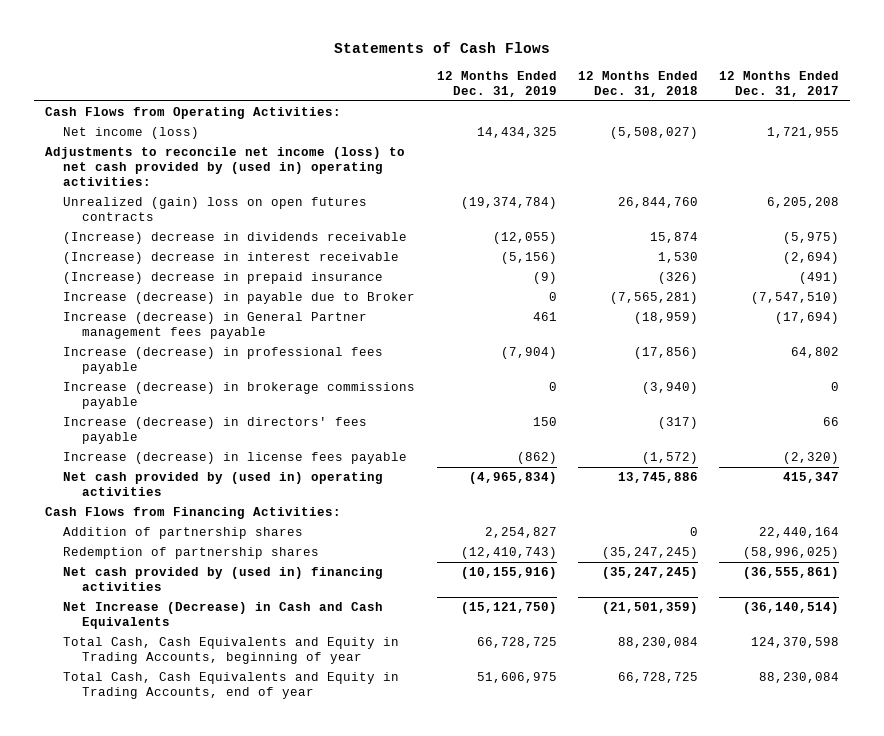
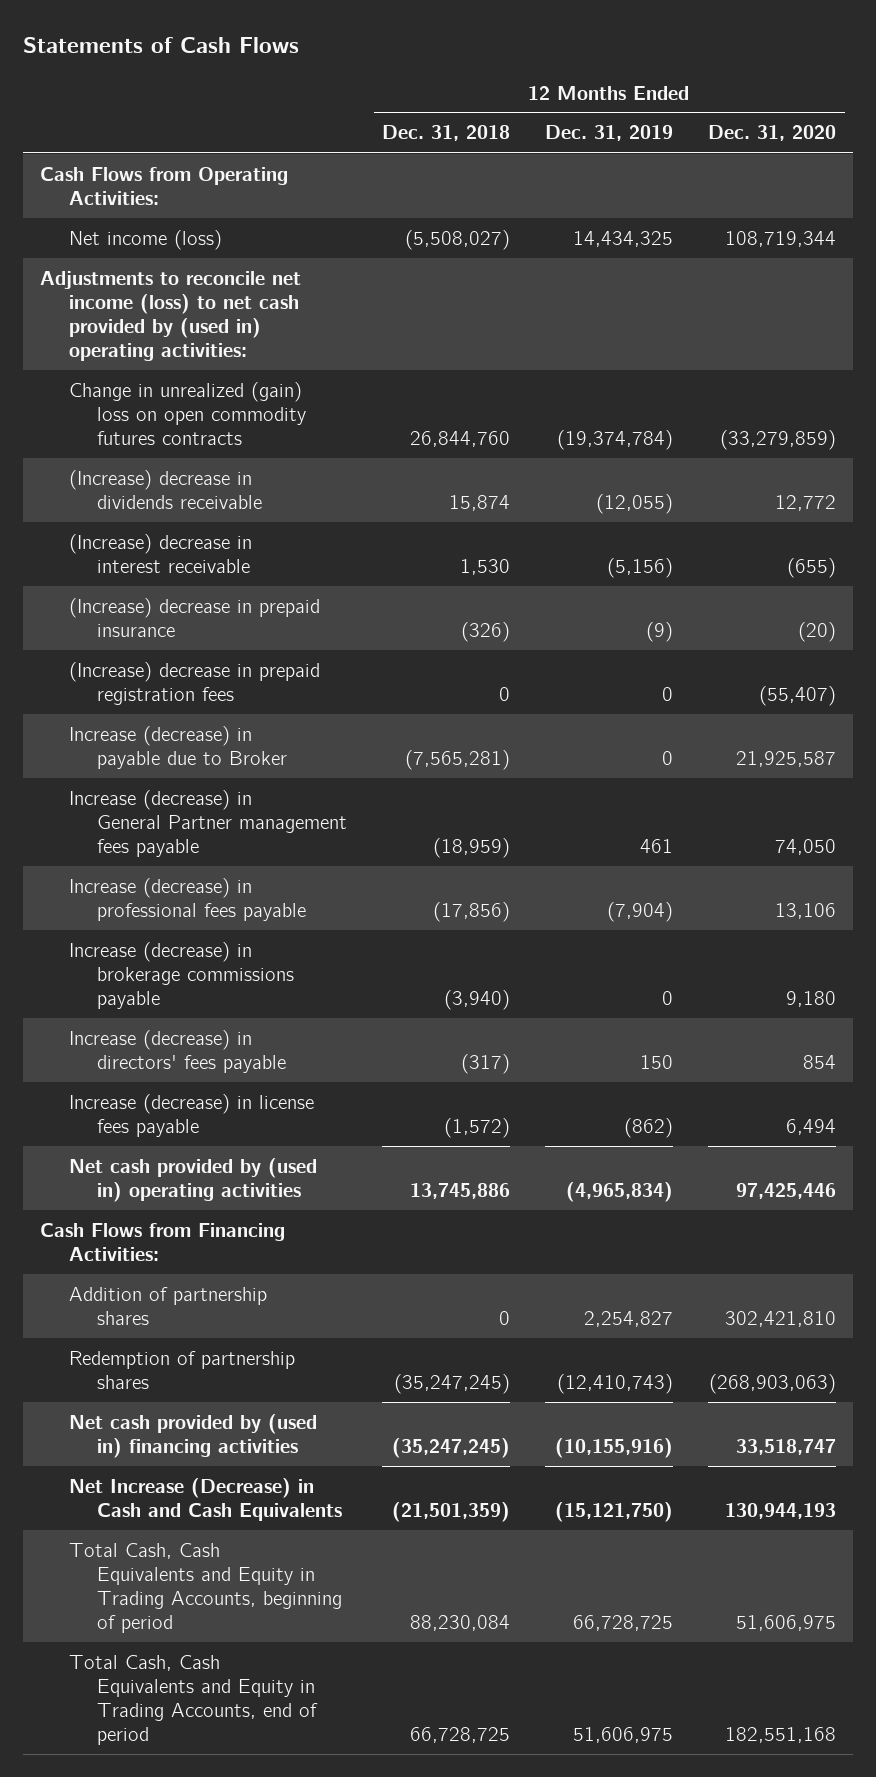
- | 12 Months Ended Dec. 31, 2019 | 12 Months Ended Dec. 31, 2018 | 12 Months Ended Dec. 31, 2017
+ | 12 Months Ended Dec. 31, 2018 | 12 Months Ended Dec. 31, 2019 | 12 Months Ended Dec. 31, 2020
- Unrealized (gain) loss on open futures contracts | (19,374,784) | 26,844,760 | 6,205,208
+ Change in unrealized (gain) loss on open commodity futures contracts | 26,844,760 | (19,374,784) | (33,279,859)
+ (Increase) decrease in prepaid registration fees | 0 | 0 | (55,407)
- Total Cash, Cash Equivalents and Equity in Trading Accounts, beginning of year | 66,728,725 | 88,230,084 | 124,370,598
- Total Cash, Cash Equivalents and Equity in Trading Accounts, end of year | 51,606,975 | 66,728,725 | 88,230,084
+ Total Cash, Cash Equivalents and Equity in Trading Accounts, beginning of period | 88,230,084 | 66,728,725 | 51,606,975
+ Total Cash, Cash Equivalents and Equity in Trading Accounts, end of period | 66,728,725 | 51,606,975 | 182,551,168

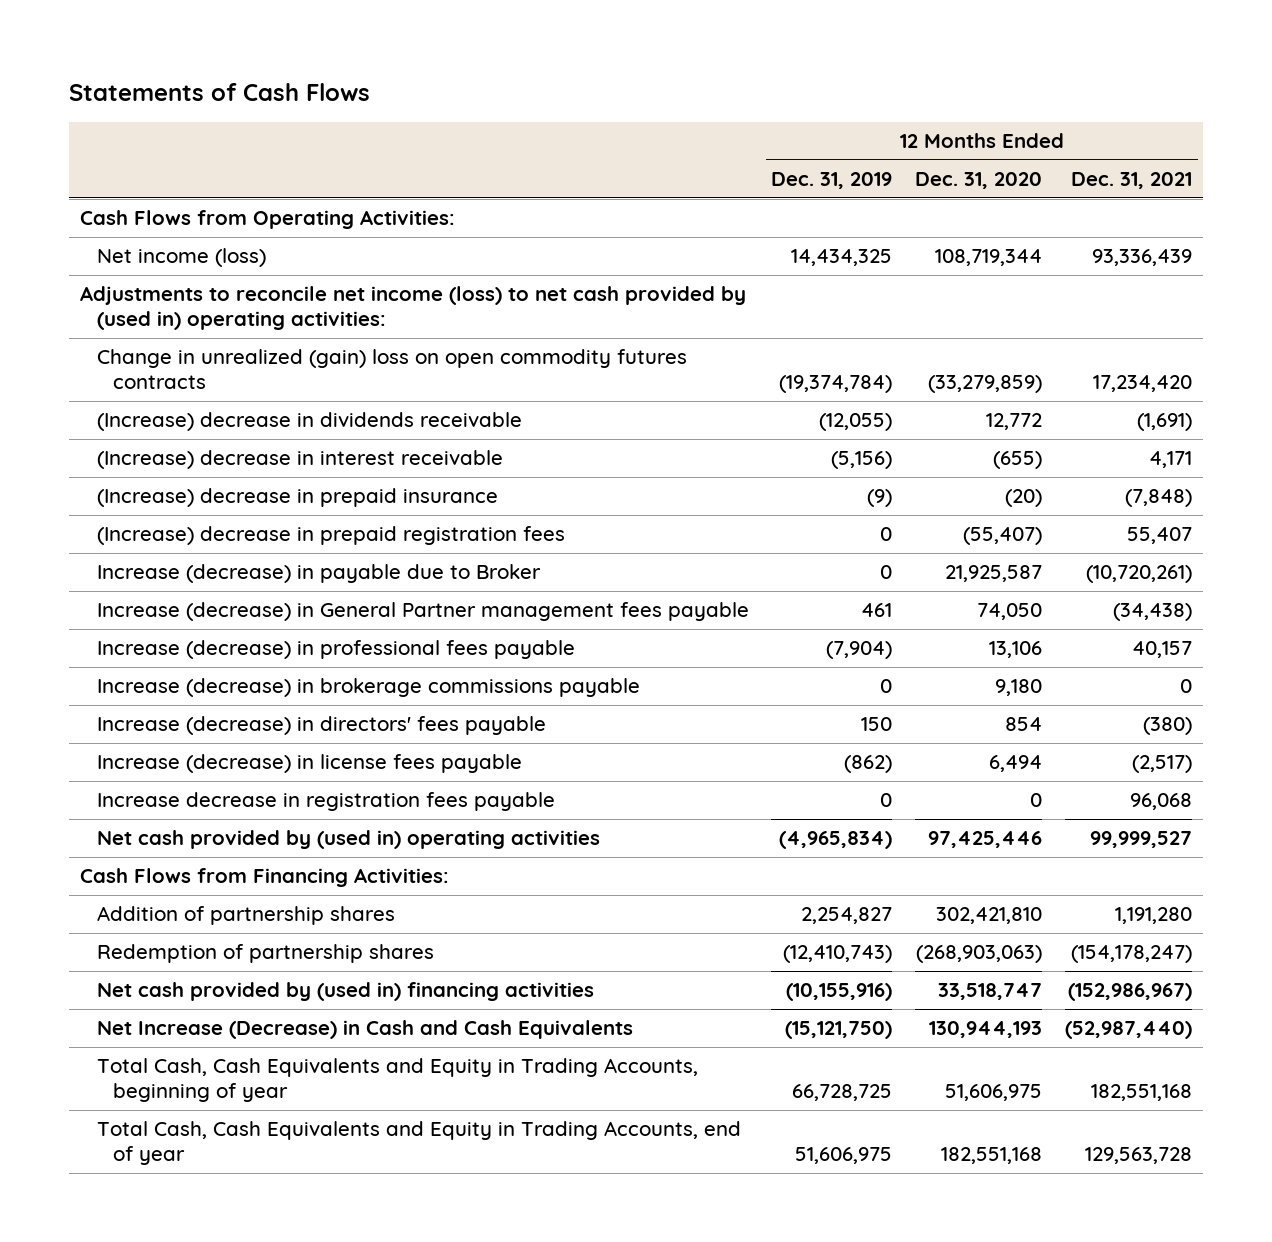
- | 12 Months Ended Dec. 31, 2018 | 12 Months Ended Dec. 31, 2019 | 12 Months Ended Dec. 31, 2020
+ | 12 Months Ended Dec. 31, 2019 | 12 Months Ended Dec. 31, 2020 | 12 Months Ended Dec. 31, 2021
+ Increase decrease in registration fees payable | 0 | 0 | 96,068
- Total Cash, Cash Equivalents and Equity in Trading Accounts, beginning of period | 88,230,084 | 66,728,725 | 51,606,975
- Total Cash, Cash Equivalents and Equity in Trading Accounts, end of period | 66,728,725 | 51,606,975 | 182,551,168
+ Total Cash, Cash Equivalents and Equity in Trading Accounts, beginning of year | 66,728,725 | 51,606,975 | 182,551,168
+ Total Cash, Cash Equivalents and Equity in Trading Accounts, end of year | 51,606,975 | 182,551,168 | 129,563,728

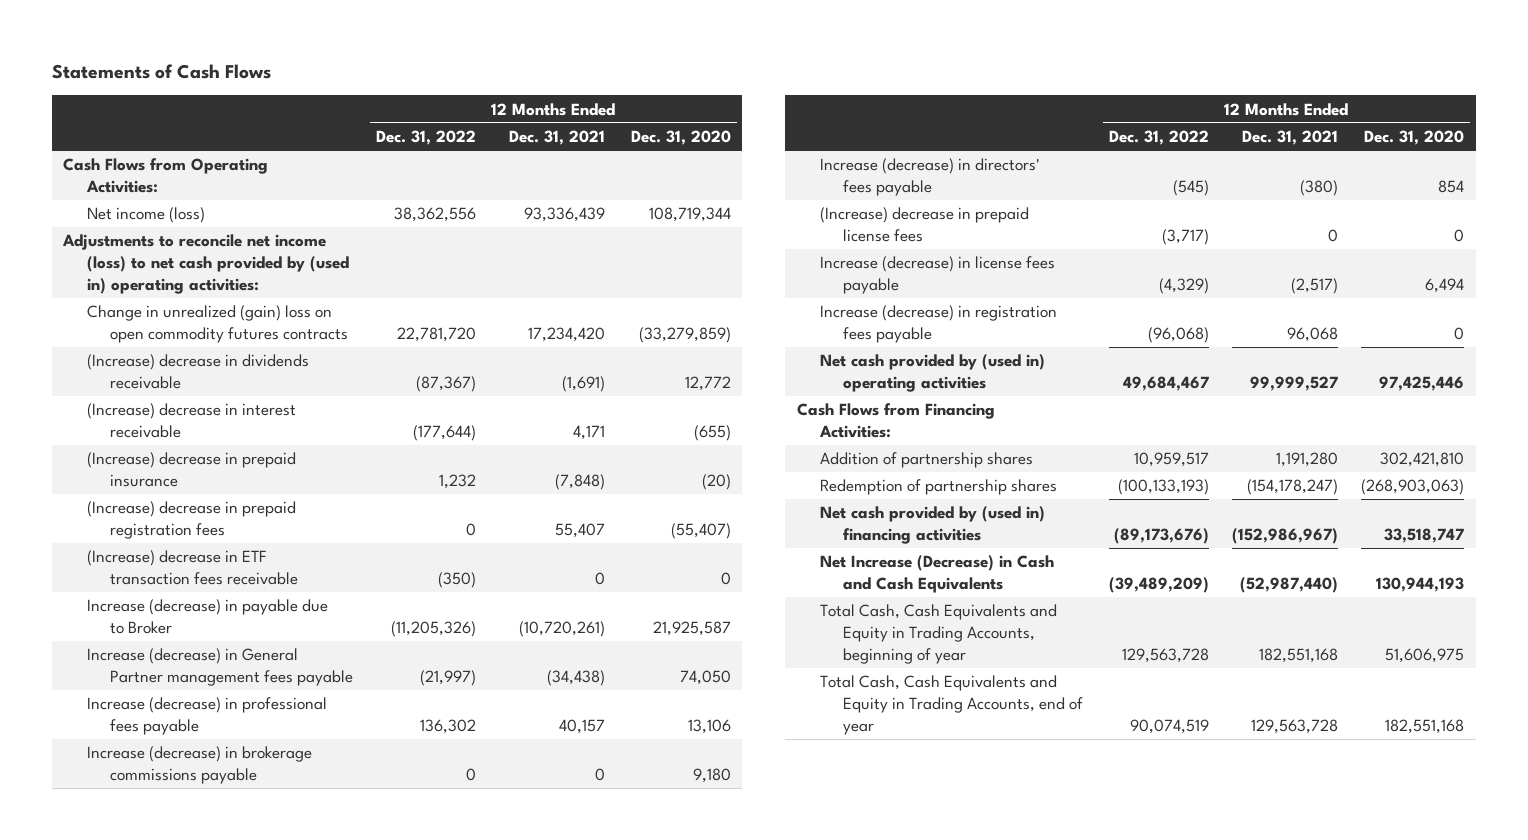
- | 12 Months Ended Dec. 31, 2019 | 12 Months Ended Dec. 31, 2020 | 12 Months Ended Dec. 31, 2021
+ | 12 Months Ended Dec. 31, 2022 | 12 Months Ended Dec. 31, 2021 | 12 Months Ended Dec. 31, 2020
+ (Increase) decrease in ETF transaction fees receivable | (350) | 0 | 0
+ (Increase) decrease in prepaid license fees | (3,717) | 0 | 0
- Increase decrease in registration fees payable | 0 | 0 | 96,068
+ Increase (decrease) in registration fees payable | (96,068) | 96,068 | 0

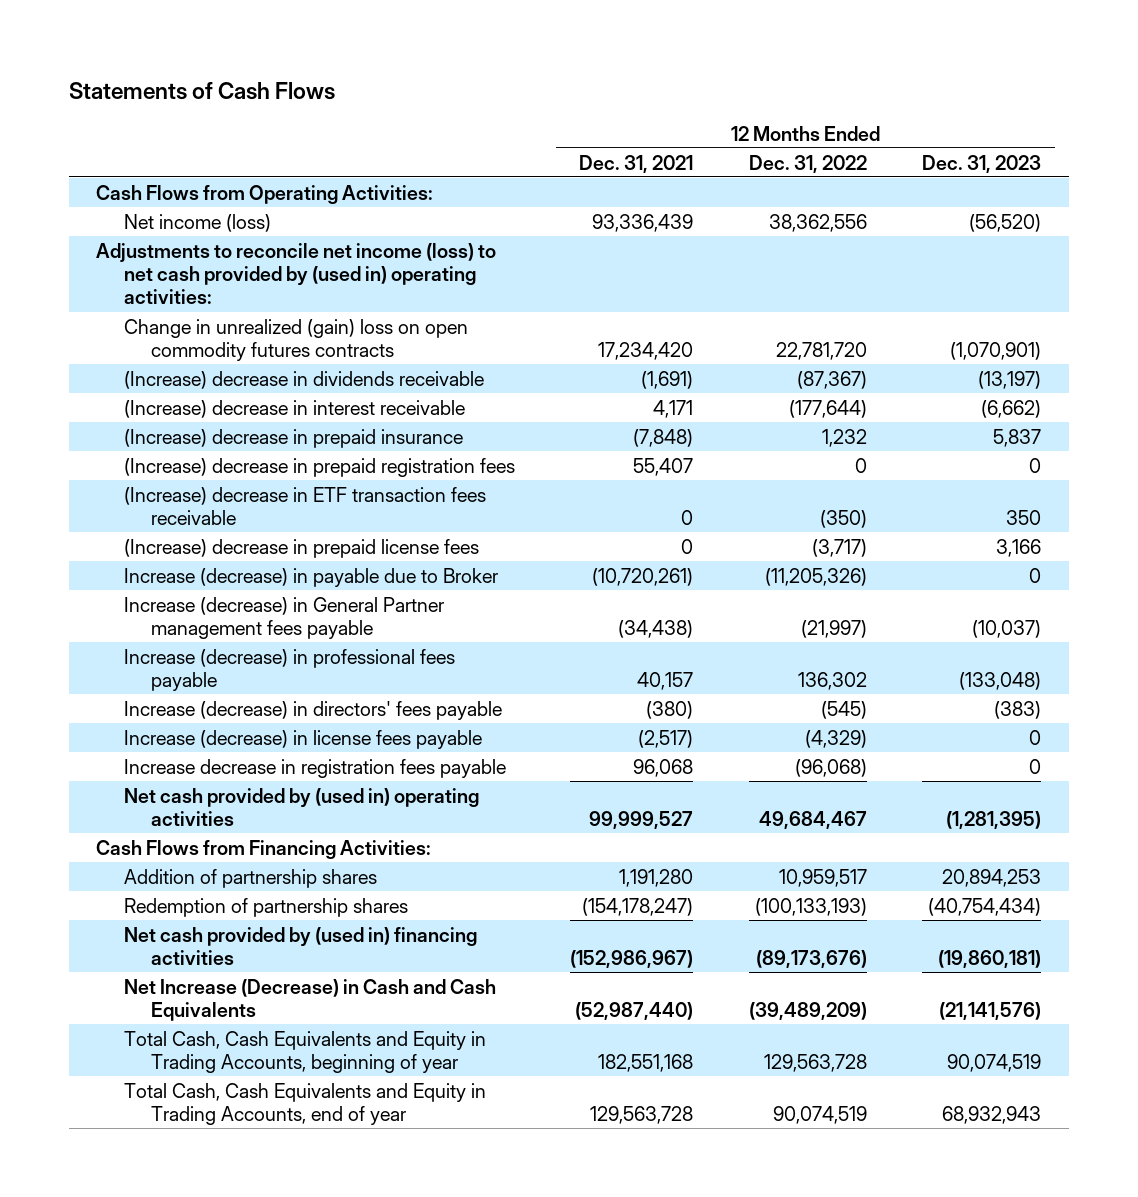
- | 12 Months Ended Dec. 31, 2022 | 12 Months Ended Dec. 31, 2021 | 12 Months Ended Dec. 31, 2020
+ | 12 Months Ended Dec. 31, 2021 | 12 Months Ended Dec. 31, 2022 | 12 Months Ended Dec. 31, 2023
moved up: (Increase) decrease in prepaid license fees | 0 | (3,717) | 3,166
- Increase (decrease) in brokerage commissions payable | 0 | 0 | 9,180
- Increase (decrease) in registration fees payable | (96,068) | 96,068 | 0
+ Increase decrease in registration fees payable | 96,068 | (96,068) | 0

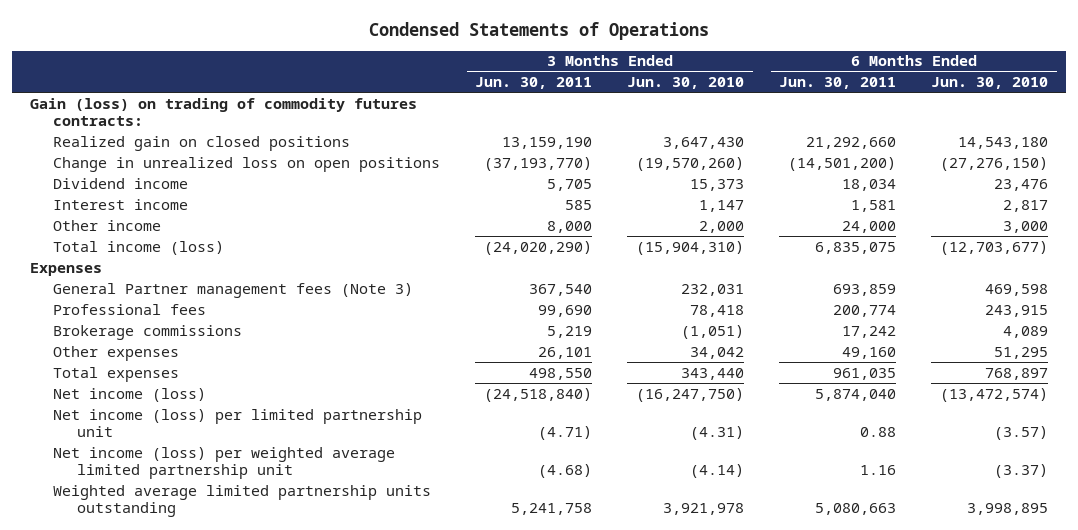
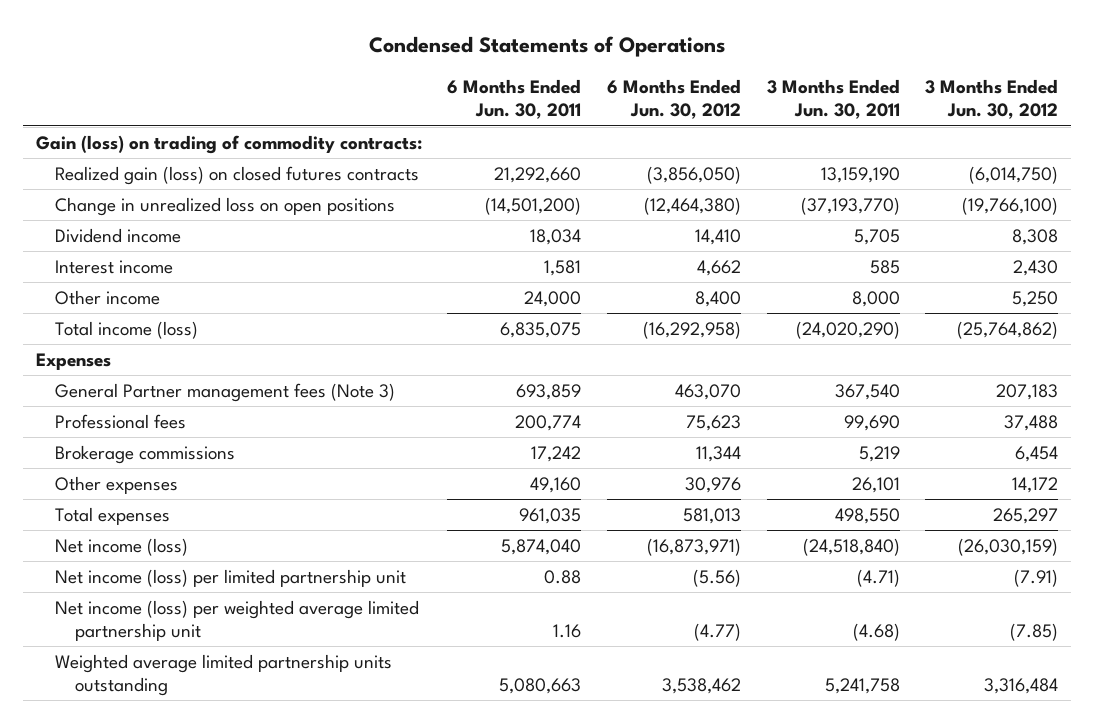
- | 3 Months Ended Jun. 30, 2011 | 3 Months Ended Jun. 30, 2010 | 6 Months Ended Jun. 30, 2011 | 6 Months Ended Jun. 30, 2010
+ | 6 Months Ended Jun. 30, 2011 | 6 Months Ended Jun. 30, 2012 | 3 Months Ended Jun. 30, 2011 | 3 Months Ended Jun. 30, 2012
- Gain (loss) on trading of commodity futures contracts:
- Realized gain on closed positions | 13,159,190 | 3,647,430 | 21,292,660 | 14,543,180
+ Gain (loss) on trading of commodity contracts:
+ Realized gain (loss) on closed futures contracts | 21,292,660 | (3,856,050) | 13,159,190 | (6,014,750)

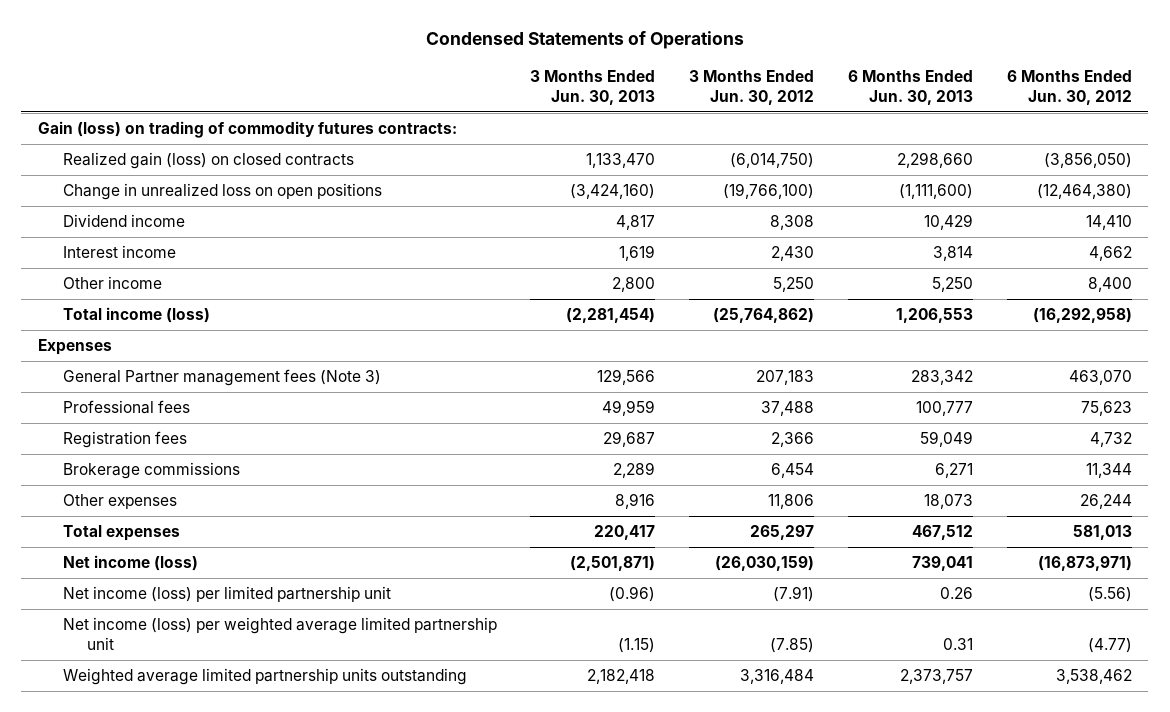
- | 6 Months Ended Jun. 30, 2011 | 6 Months Ended Jun. 30, 2012 | 3 Months Ended Jun. 30, 2011 | 3 Months Ended Jun. 30, 2012
+ | 3 Months Ended Jun. 30, 2013 | 3 Months Ended Jun. 30, 2012 | 6 Months Ended Jun. 30, 2013 | 6 Months Ended Jun. 30, 2012
- Gain (loss) on trading of commodity contracts:
- Realized gain (loss) on closed futures contracts | 21,292,660 | (3,856,050) | 13,159,190 | (6,014,750)
+ Gain (loss) on trading of commodity futures contracts:
+ Realized gain (loss) on closed contracts | 1,133,470 | (6,014,750) | 2,298,660 | (3,856,050)
+ Registration fees | 29,687 | 2,366 | 59,049 | 4,732
- Other expenses | 49,160 | 30,976 | 26,101 | 14,172
+ Other expenses | 8,916 | 11,806 | 18,073 | 26,244

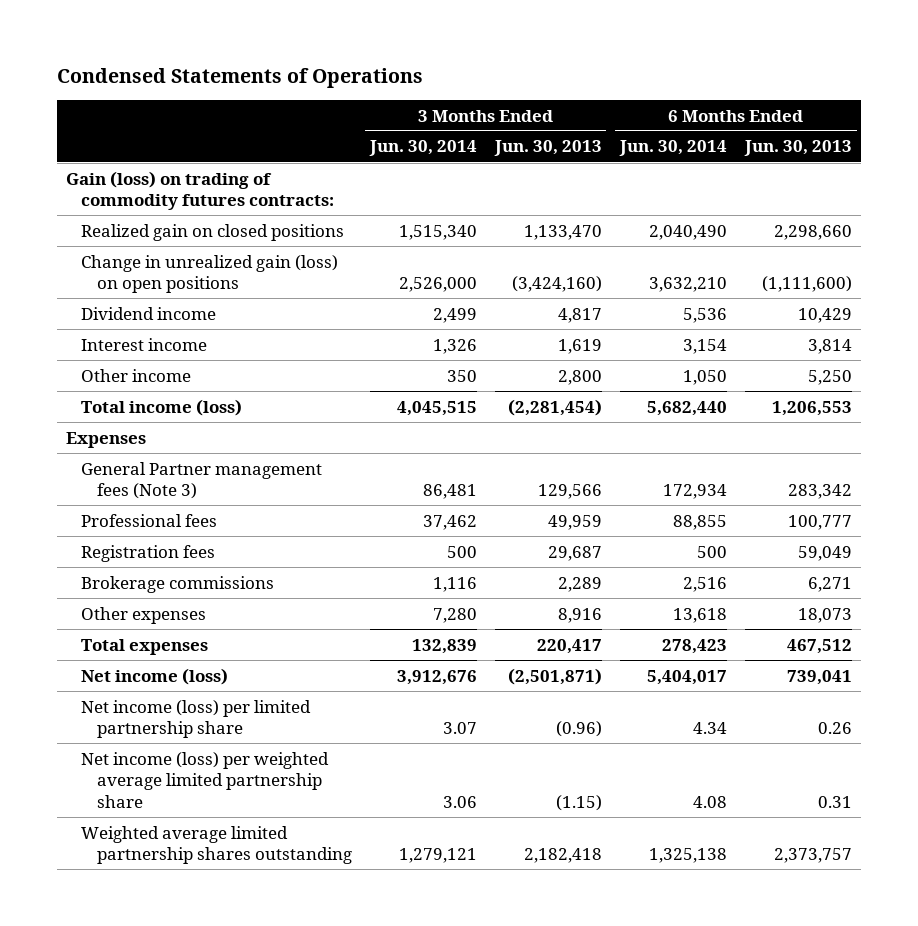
- | 3 Months Ended Jun. 30, 2013 | 3 Months Ended Jun. 30, 2012 | 6 Months Ended Jun. 30, 2013 | 6 Months Ended Jun. 30, 2012
+ | 3 Months Ended Jun. 30, 2014 | 3 Months Ended Jun. 30, 2013 | 6 Months Ended Jun. 30, 2014 | 6 Months Ended Jun. 30, 2013
- Realized gain (loss) on closed contracts | 1,133,470 | (6,014,750) | 2,298,660 | (3,856,050)
- Change in unrealized loss on open positions | (3,424,160) | (19,766,100) | (1,111,600) | (12,464,380)
+ Realized gain on closed positions | 1,515,340 | 1,133,470 | 2,040,490 | 2,298,660
+ Change in unrealized gain (loss) on open positions | 2,526,000 | (3,424,160) | 3,632,210 | (1,111,600)
- Net income (loss) per limited partnership unit | (0.96) | (7.91) | 0.26 | (5.56)
- Net income (loss) per weighted average limited partnership unit | (1.15) | (7.85) | 0.31 | (4.77)
- Weighted average limited partnership units outstanding | 2,182,418 | 3,316,484 | 2,373,757 | 3,538,462
+ Net income (loss) per limited partnership share | 3.07 | (0.96) | 4.34 | 0.26
+ Net income (loss) per weighted average limited partnership share | 3.06 | (1.15) | 4.08 | 0.31
+ Weighted average limited partnership shares outstanding | 1,279,121 | 2,182,418 | 1,325,138 | 2,373,757

